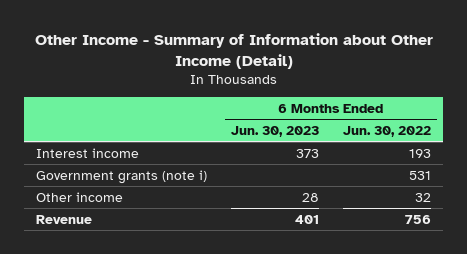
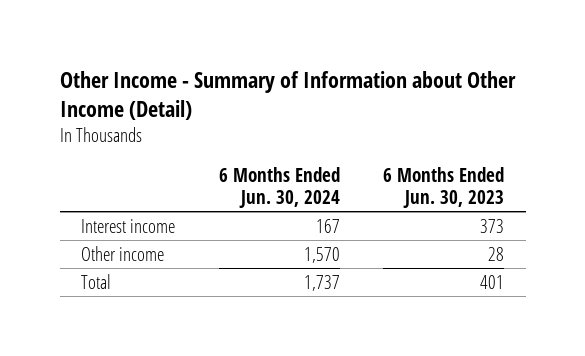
- | 6 Months Ended Jun. 30, 2023 | 6 Months Ended Jun. 30, 2022
+ | 6 Months Ended Jun. 30, 2024 | 6 Months Ended Jun. 30, 2023
- Government grants (note i) | | 531
- Revenue | 401 | 756
+ Total | 1,737 | 401

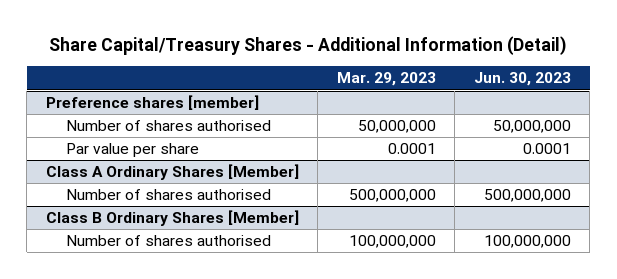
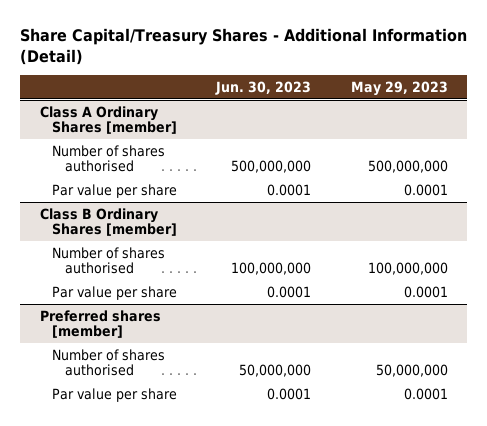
- | Mar. 29, 2023 | Jun. 30, 2023
+ | Jun. 30, 2023 | May 29, 2023
- Preference shares [member]
- Number of shares authorised | 50,000,000 | 50,000,000
- Par value per share | 0.0001 | 0.0001
- Class A Ordinary Shares [Member]
+ Class A Ordinary Shares [member]
- Class B Ordinary Shares [Member]
+ Par value per share | 0.0001 | 0.0001
+ Class B Ordinary Shares [member]
+ Par value per share | 0.0001 | 0.0001
+ Preferred shares [member]
+ Number of shares authorised | 50,000,000 | 50,000,000
+ Par value per share | 0.0001 | 0.0001

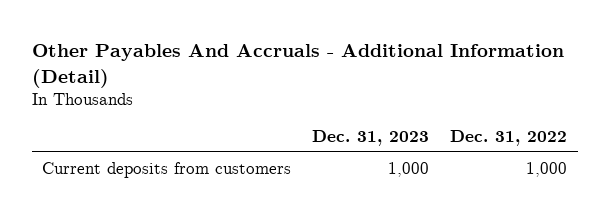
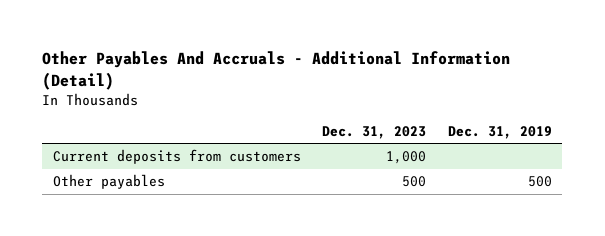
- | Dec. 31, 2023 | Dec. 31, 2022
+ | Dec. 31, 2023 | Dec. 31, 2019
+ Other payables | 500 | 500

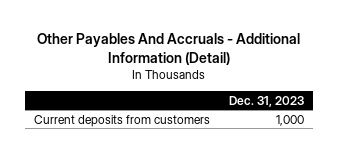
- | Dec. 31, 2023 | Dec. 31, 2019
+ | Dec. 31, 2023
- Other payables | 500 | 500

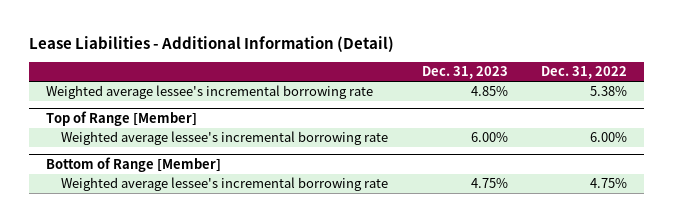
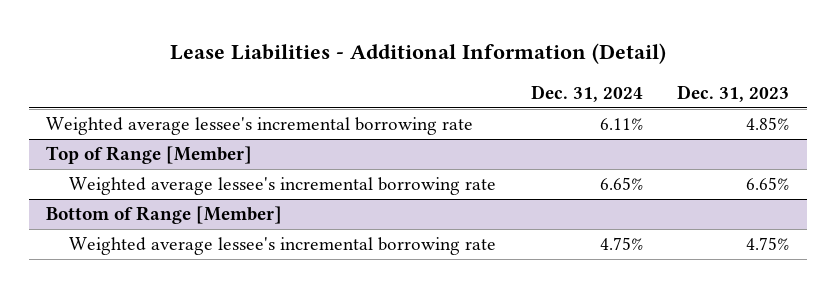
- | Dec. 31, 2023 | Dec. 31, 2022
+ | Dec. 31, 2024 | Dec. 31, 2023
@ Top of Range [Member]
- Weighted average lessee's incremental borrowing rate | 6.00% | 6.00%
+ Weighted average lessee's incremental borrowing rate | 6.65% | 6.65%

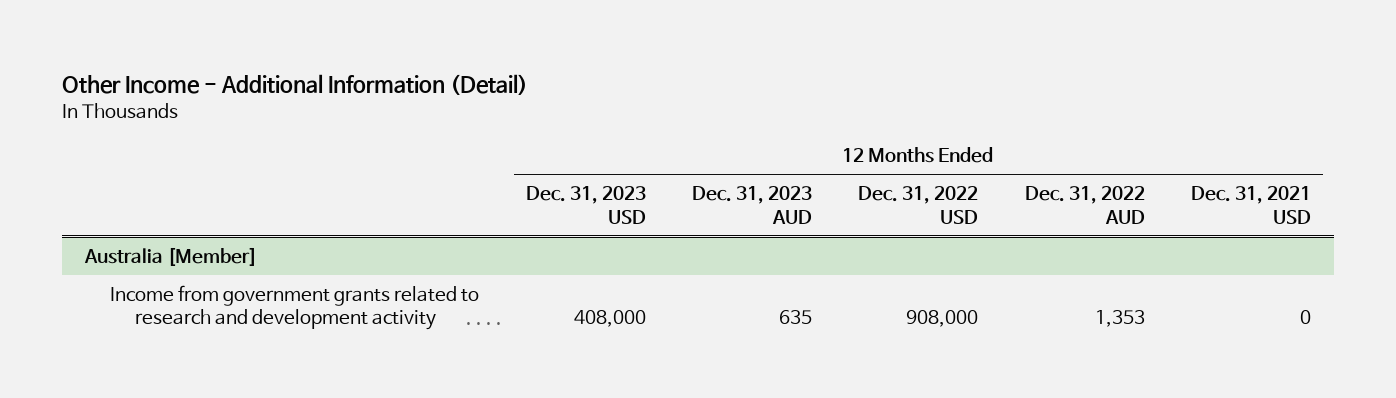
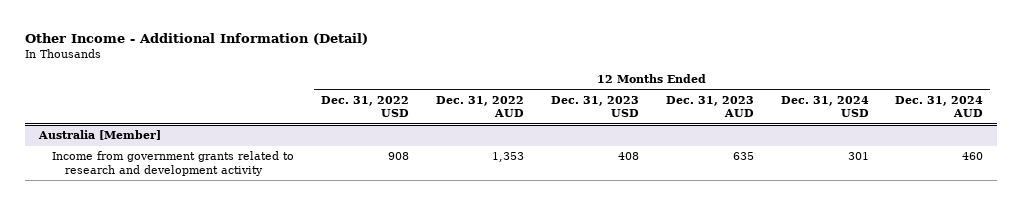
- | 12 Months Ended Dec. 31, 2023 USD | 12 Months Ended Dec. 31, 2023 AUD | 12 Months Ended Dec. 31, 2022 USD | 12 Months Ended Dec. 31, 2022 AUD | 12 Months Ended Dec. 31, 2021 USD
+ | 12 Months Ended Dec. 31, 2022 USD | 12 Months Ended Dec. 31, 2022 AUD | 12 Months Ended Dec. 31, 2023 USD | 12 Months Ended Dec. 31, 2023 AUD | 12 Months Ended Dec. 31, 2024 USD | 12 Months Ended Dec. 31, 2024 AUD
@ Australia [Member]
- Income from government grants related to research and development activity | 408,000 | 635 | 908,000 | 1,353 | 0
+ Income from government grants related to research and development activity | 908 | 1,353 | 408 | 635 | 301 | 460

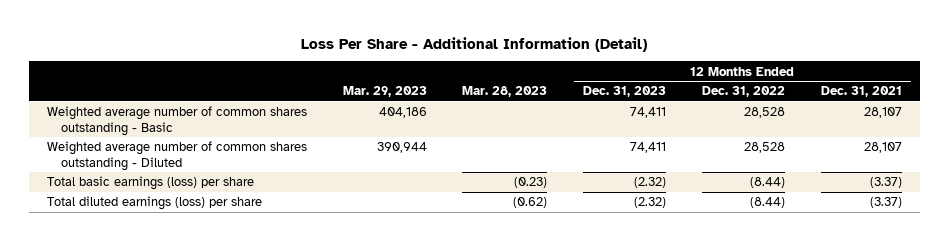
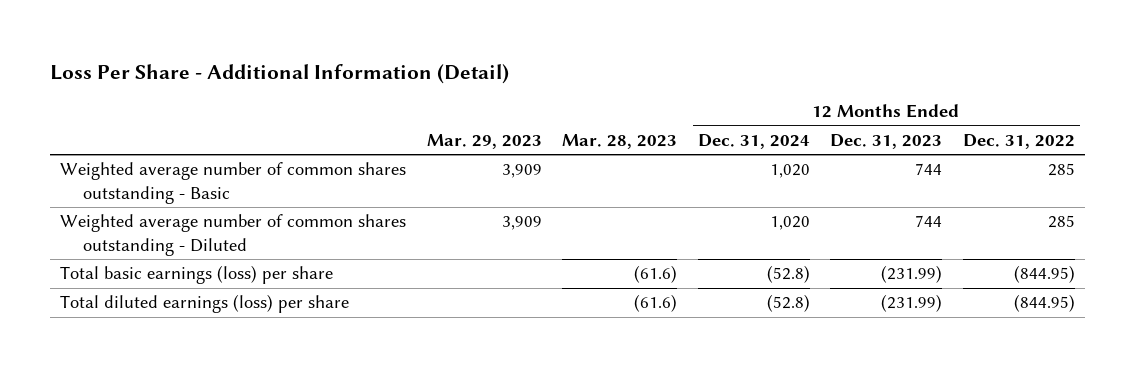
- | Mar. 29, 2023 | Mar. 28, 2023 | 12 Months Ended Dec. 31, 2023 | 12 Months Ended Dec. 31, 2022 | 12 Months Ended Dec. 31, 2021
+ | Mar. 29, 2023 | Mar. 28, 2023 | 12 Months Ended Dec. 31, 2024 | 12 Months Ended Dec. 31, 2023 | 12 Months Ended Dec. 31, 2022
- Weighted average number of common shares outstanding - Basic | 404,186 | | 74,411 | 28,528 | 28,107
- Weighted average number of common shares outstanding - Diluted | 390,944 | | 74,411 | 28,528 | 28,107
- Total basic earnings (loss) per share | | (0.23) | (2.32) | (8.44) | (3.37)
- Total diluted earnings (loss) per share | | (0.62) | (2.32) | (8.44) | (3.37)
+ Weighted average number of common shares outstanding - Basic | 3,909 | | 1,020 | 744 | 285
+ Weighted average number of common shares outstanding - Diluted | 3,909 | | 1,020 | 744 | 285
+ Total basic earnings (loss) per share | | (61.6) | (52.8) | (231.99) | (844.95)
+ Total diluted earnings (loss) per share | | (61.6) | (52.8) | (231.99) | (844.95)

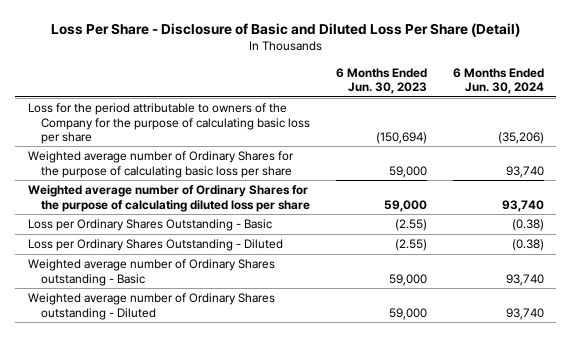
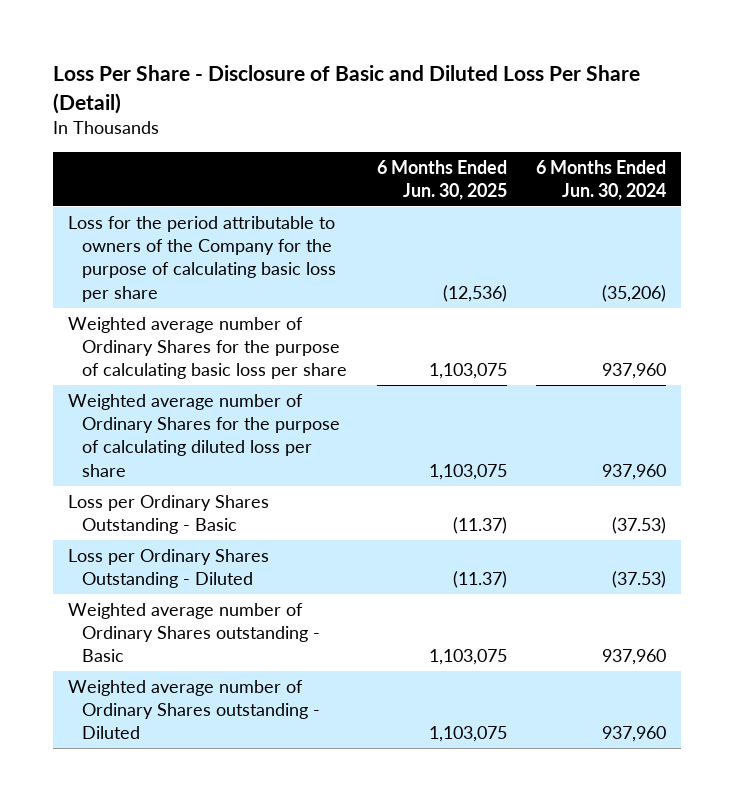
- | 6 Months Ended Jun. 30, 2023 | 6 Months Ended Jun. 30, 2024
+ | 6 Months Ended Jun. 30, 2025 | 6 Months Ended Jun. 30, 2024
- Weighted average number of Ordinary Shares for the purpose of calculating basic loss per share | 59,000 | 93,740
- Weighted average number of Ordinary Shares for the purpose of calculating diluted loss per share | 59,000 | 93,740
- Loss per Ordinary Shares Outstanding - Basic | (2.55) | (0.38)
- Loss per Ordinary Shares Outstanding - Diluted | (2.55) | (0.38)
- Weighted average number of Ordinary Shares outstanding - Basic | 59,000 | 93,740
- Weighted average number of Ordinary Shares outstanding - Diluted | 59,000 | 93,740
+ Weighted average number of Ordinary Shares for the purpose of calculating basic loss per share | 1,103,075 | 937,960
+ Weighted average number of Ordinary Shares for the purpose of calculating diluted loss per share | 1,103,075 | 937,960
+ Loss per Ordinary Shares Outstanding - Basic | (11.37) | (37.53)
+ Loss per Ordinary Shares Outstanding - Diluted | (11.37) | (37.53)
+ Weighted average number of Ordinary Shares outstanding - Basic | 1,103,075 | 937,960
+ Weighted average number of Ordinary Shares outstanding - Diluted | 1,103,075 | 937,960

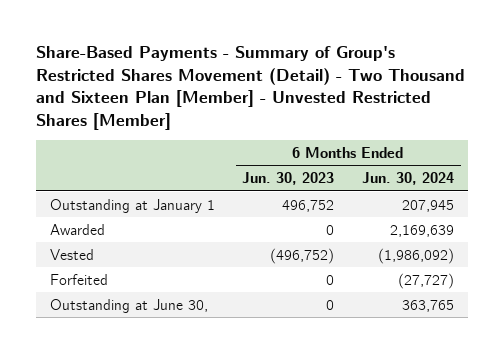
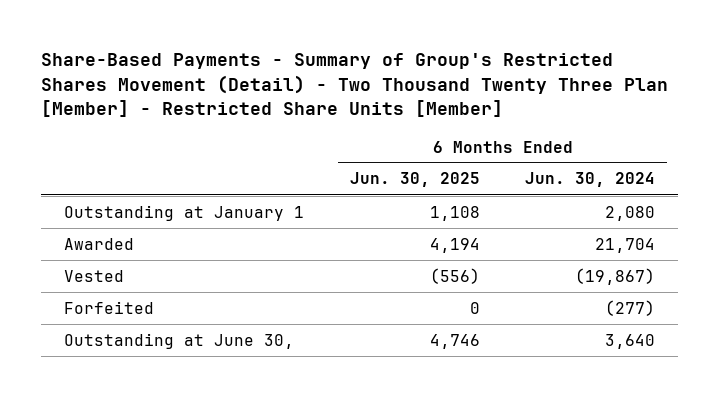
- Share-Based Payments - Summary of Group's Restricted Shares Movement (Detail) - Two Thousand and Sixteen Plan [Member] - Unvested Restricted Shares [Member]
+ Share-Based Payments - Summary of Group's Restricted Shares Movement (Detail) - Two Thousand Twenty Three Plan [Member] - Restricted Share Units [Member]
- | 6 Months Ended Jun. 30, 2023 | 6 Months Ended Jun. 30, 2024
+ | 6 Months Ended Jun. 30, 2025 | 6 Months Ended Jun. 30, 2024
- Outstanding at January 1 | 496,752 | 207,945
- Awarded | 0 | 2,169,639
- Vested | (496,752) | (1,986,092)
- Forfeited | 0 | (27,727)
- Outstanding at June 30, | 0 | 363,765
+ Outstanding at January 1 | 1,108 | 2,080
+ Awarded | 4,194 | 21,704
+ Vested | (556) | (19,867)
+ Forfeited | 0 | (277)
+ Outstanding at June 30, | 4,746 | 3,640

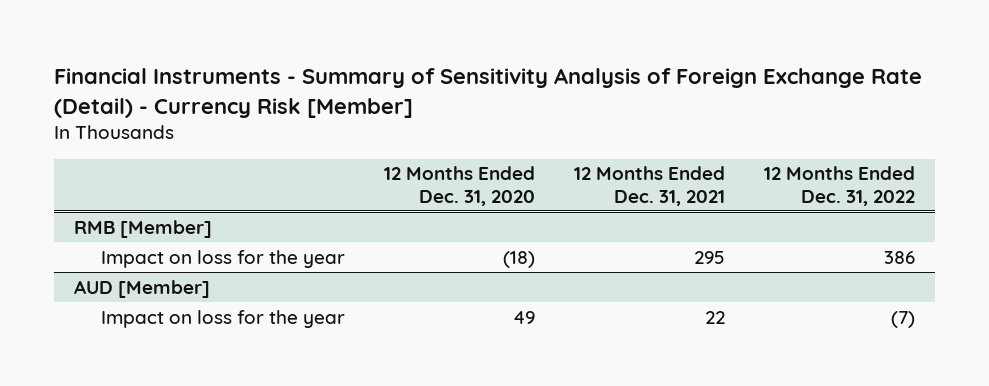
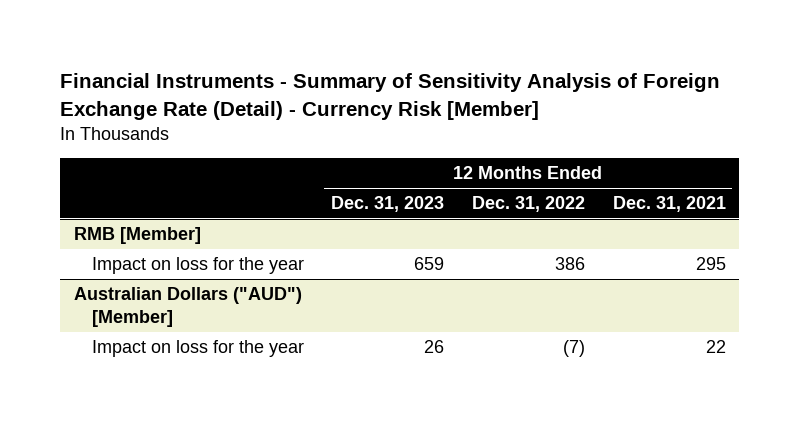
- | 12 Months Ended Dec. 31, 2020 | 12 Months Ended Dec. 31, 2021 | 12 Months Ended Dec. 31, 2022
+ | 12 Months Ended Dec. 31, 2023 | 12 Months Ended Dec. 31, 2022 | 12 Months Ended Dec. 31, 2021
- AUD [Member]
+ Australian Dollars ("AUD") [Member]

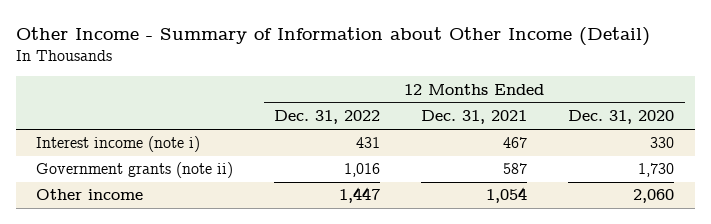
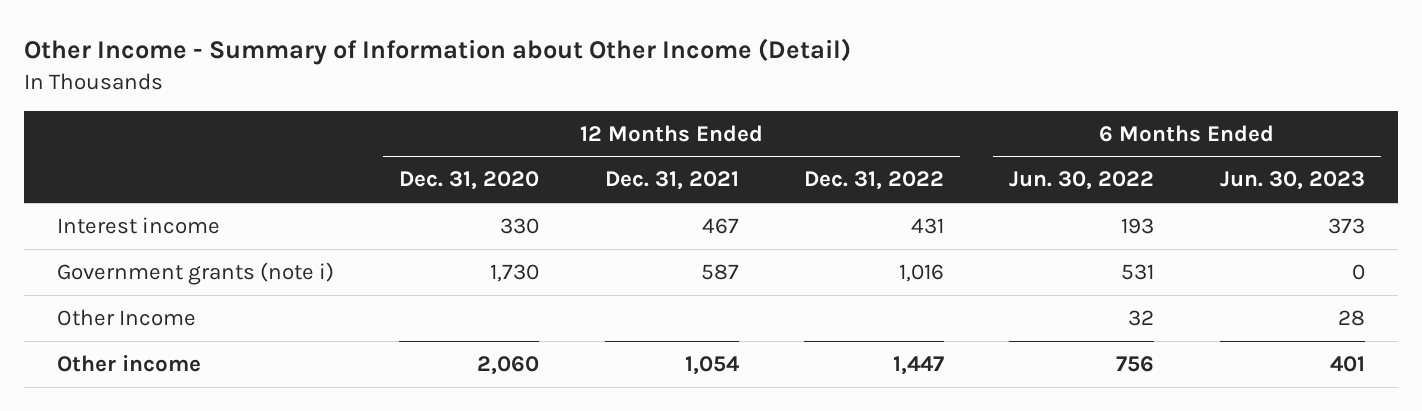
- | 12 Months Ended Dec. 31, 2022 | 12 Months Ended Dec. 31, 2021 | 12 Months Ended Dec. 31, 2020
+ | 12 Months Ended Dec. 31, 2020 | 12 Months Ended Dec. 31, 2021 | 12 Months Ended Dec. 31, 2022 | 6 Months Ended Jun. 30, 2022 | 6 Months Ended Jun. 30, 2023
- Interest income (note i) | 431 | 467 | 330
- Government grants (note ii) | 1,016 | 587 | 1,730
+ Interest income | 330 | 467 | 431 | 193 | 373
+ Government grants (note i) | 1,730 | 587 | 1,016 | 531 | 0
+ Other Income | | | | 32 | 28

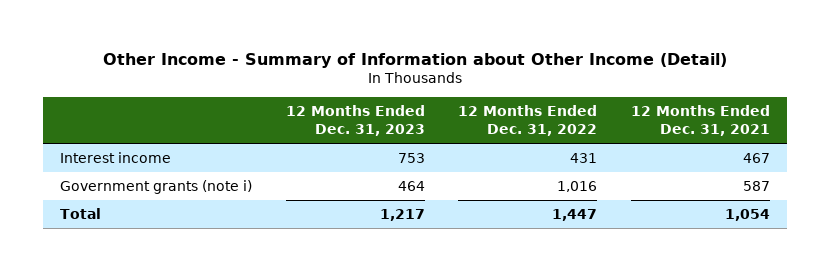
- | 12 Months Ended Dec. 31, 2020 | 12 Months Ended Dec. 31, 2021 | 12 Months Ended Dec. 31, 2022 | 6 Months Ended Jun. 30, 2022 | 6 Months Ended Jun. 30, 2023
+ | 12 Months Ended Dec. 31, 2023 | 12 Months Ended Dec. 31, 2022 | 12 Months Ended Dec. 31, 2021
- Other Income | | | | 32 | 28
- Other income | 2,060 | 1,054 | 1,447 | 756 | 401
+ Total | 1,217 | 1,447 | 1,054

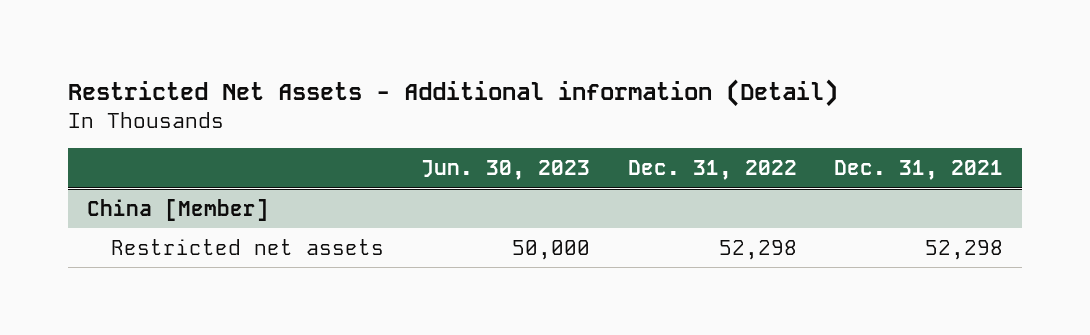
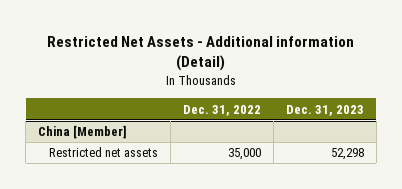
- | Jun. 30, 2023 | Dec. 31, 2022 | Dec. 31, 2021
+ | Dec. 31, 2022 | Dec. 31, 2023
@ China [Member]
- Restricted net assets | 50,000 | 52,298 | 52,298
+ Restricted net assets | 35,000 | 52,298

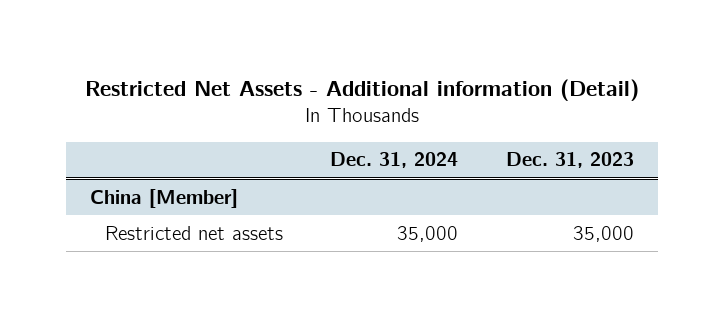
- | Dec. 31, 2022 | Dec. 31, 2023
+ | Dec. 31, 2024 | Dec. 31, 2023
@ China [Member]
- Restricted net assets | 35,000 | 52,298
+ Restricted net assets | 35,000 | 35,000

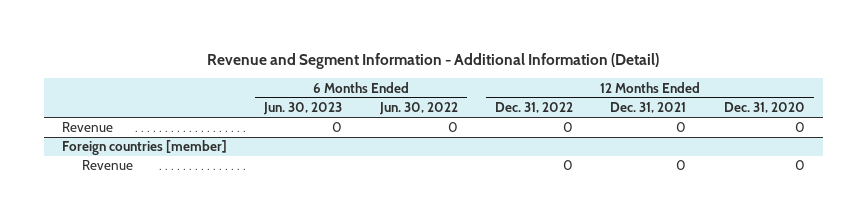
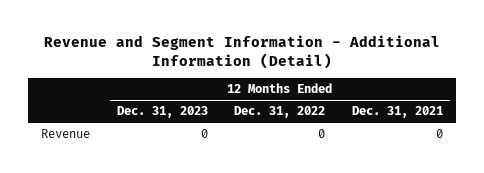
- | 6 Months Ended Jun. 30, 2023 | 6 Months Ended Jun. 30, 2022 | 12 Months Ended Dec. 31, 2022 | 12 Months Ended Dec. 31, 2021 | 12 Months Ended Dec. 31, 2020
+ | 12 Months Ended Dec. 31, 2023 | 12 Months Ended Dec. 31, 2022 | 12 Months Ended Dec. 31, 2021
- Foreign countries [member]
- Revenue | | | 0 | 0 | 0

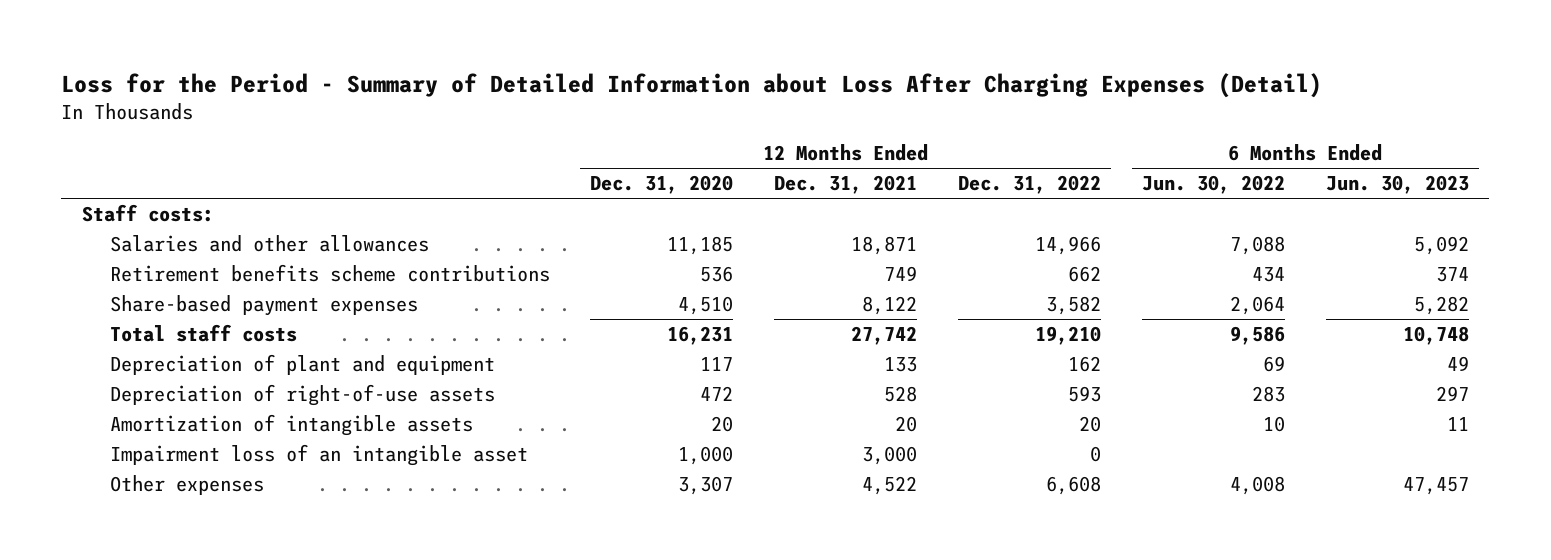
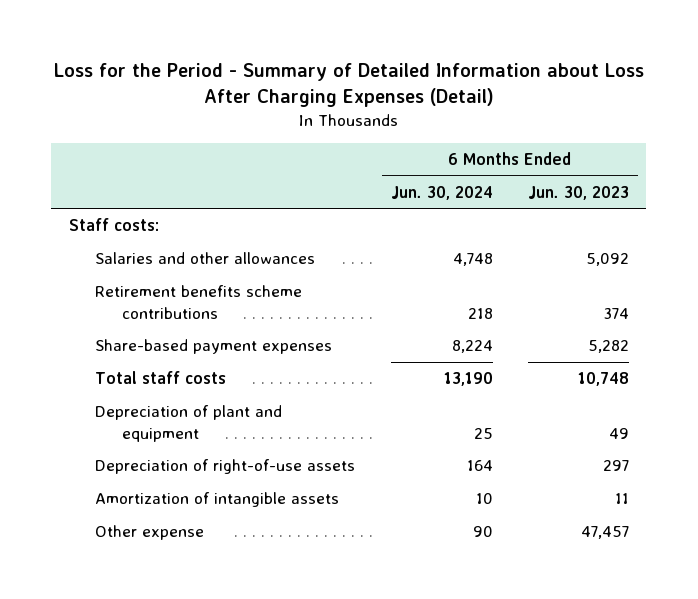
- | 12 Months Ended Dec. 31, 2020 | 12 Months Ended Dec. 31, 2021 | 12 Months Ended Dec. 31, 2022 | 6 Months Ended Jun. 30, 2022 | 6 Months Ended Jun. 30, 2023
+ | 6 Months Ended Jun. 30, 2024 | 6 Months Ended Jun. 30, 2023
- Impairment loss of an intangible asset | 1,000 | 3,000 | 0 | |
- Other expenses | 3,307 | 4,522 | 6,608 | 4,008 | 47,457
+ Other expense | 90 | 47,457

